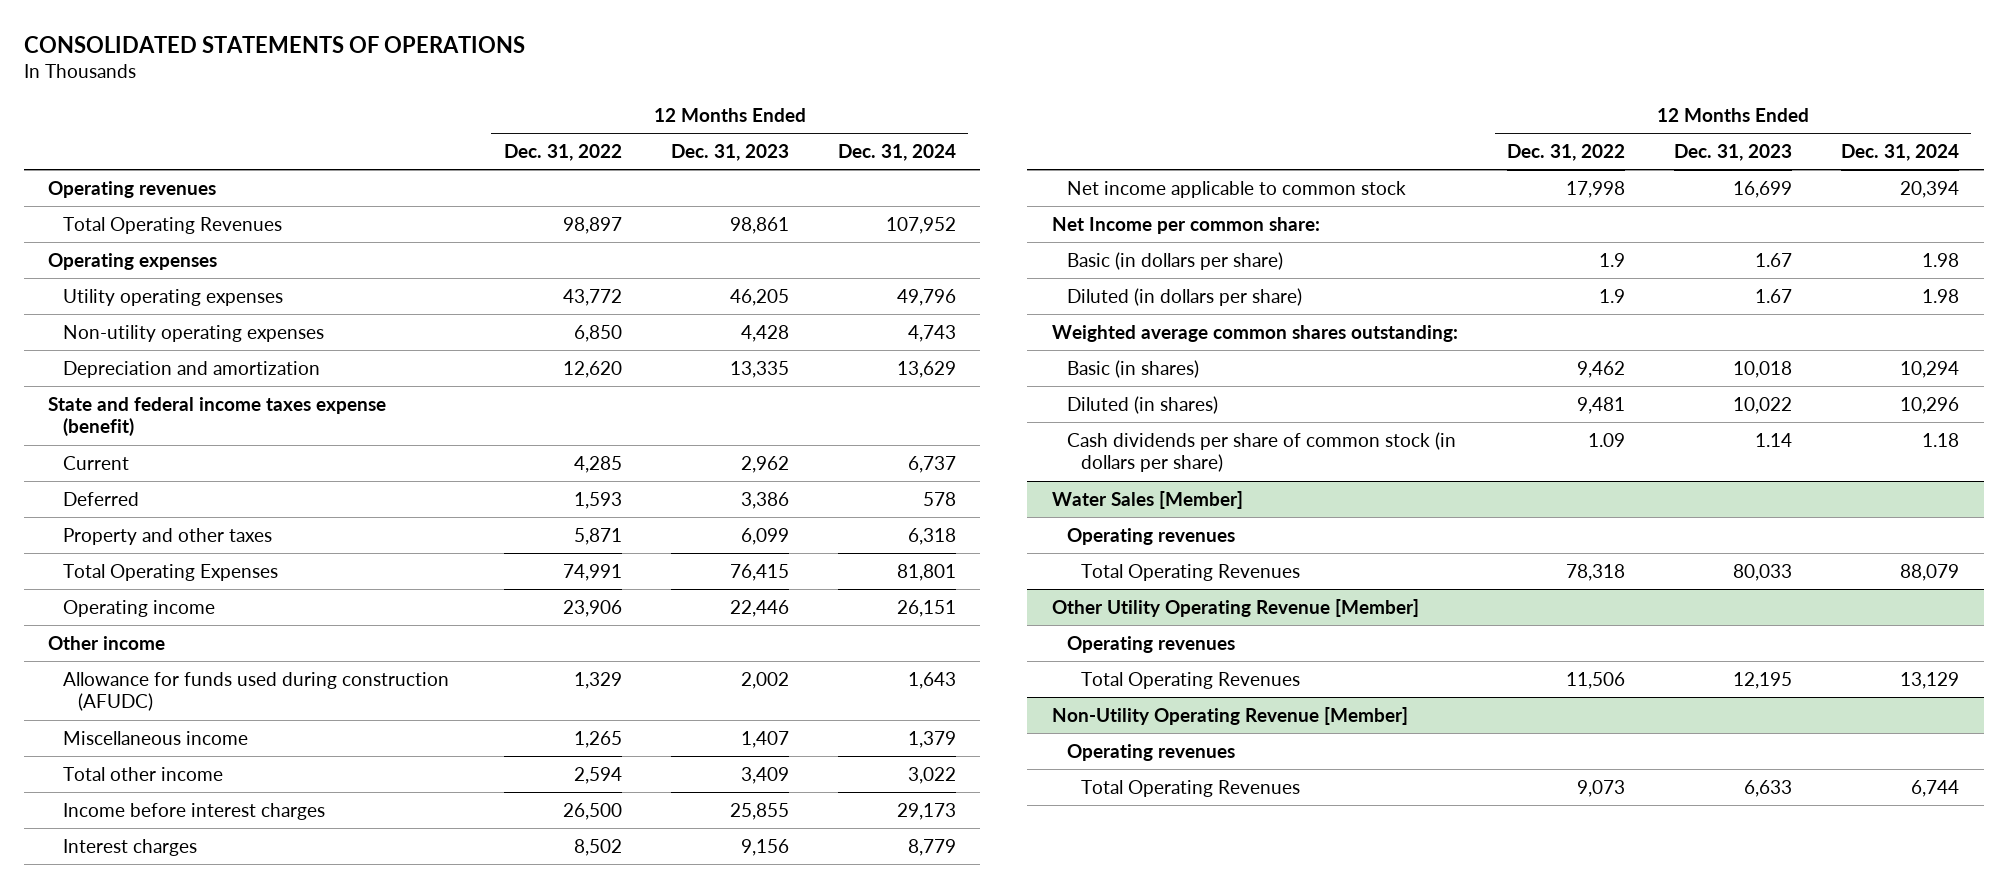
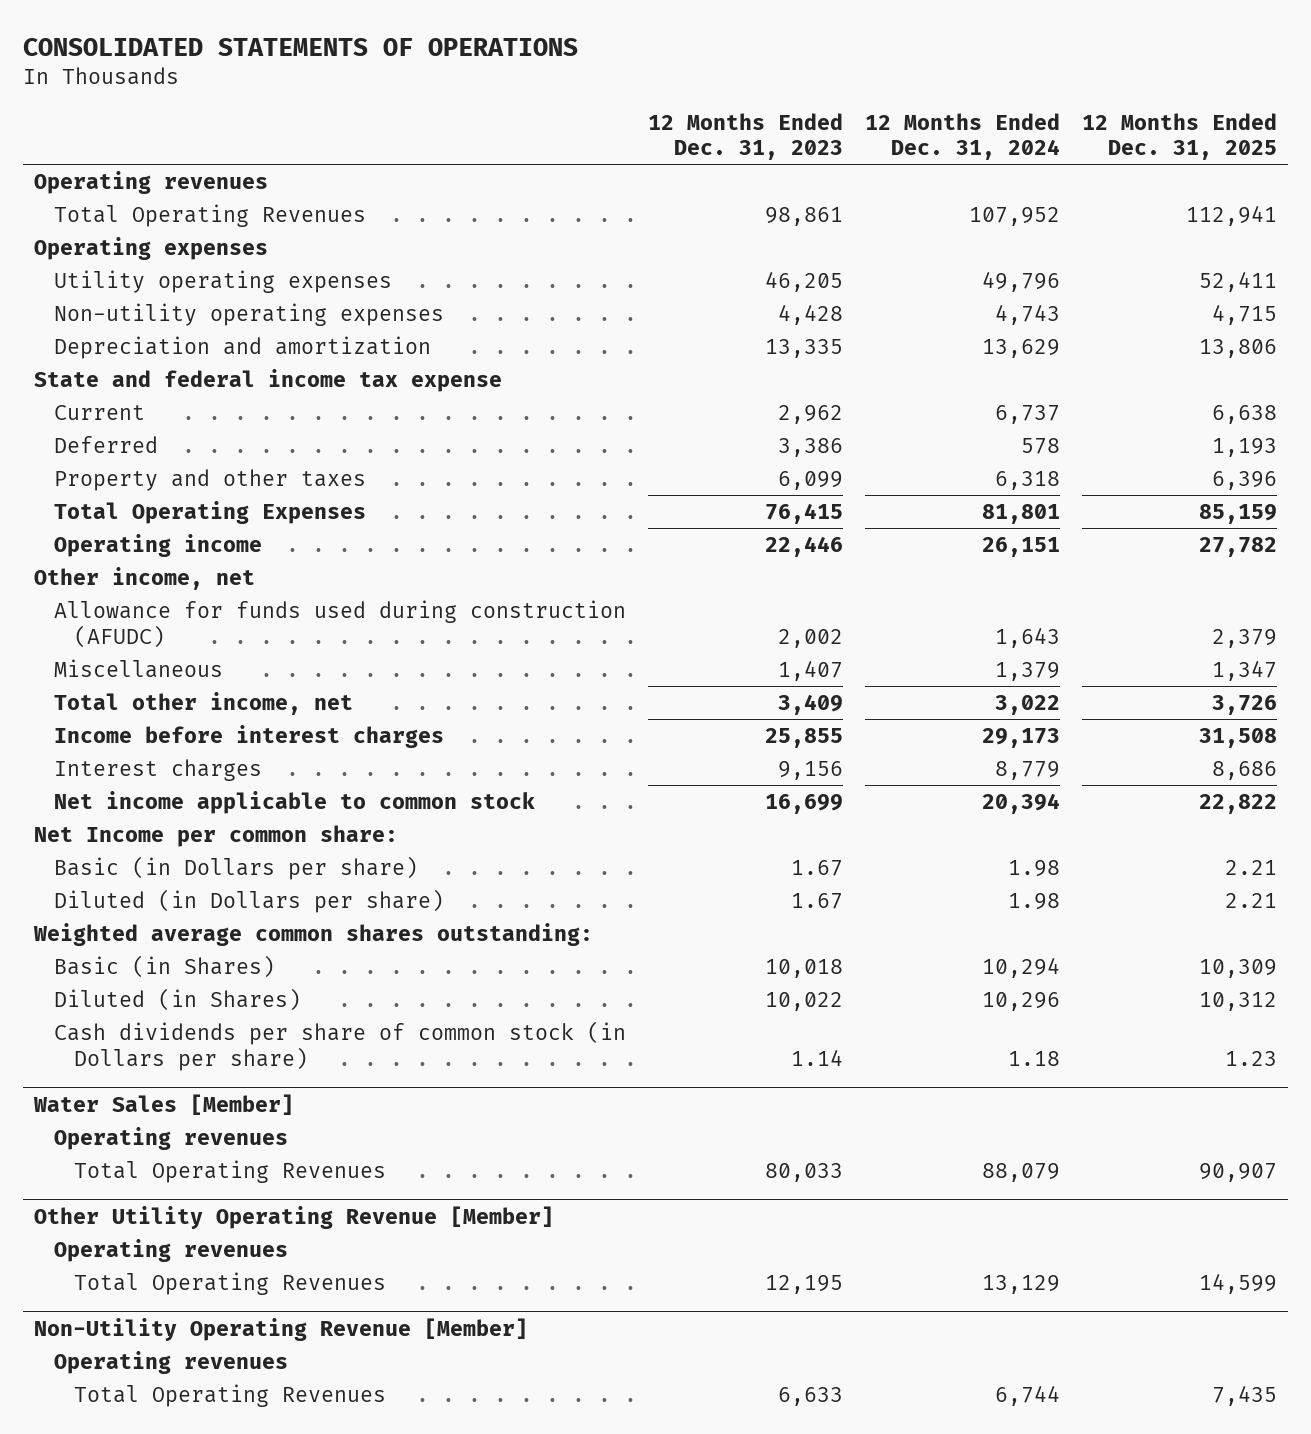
- | 12 Months Ended Dec. 31, 2022 | 12 Months Ended Dec. 31, 2023 | 12 Months Ended Dec. 31, 2024
+ | 12 Months Ended Dec. 31, 2023 | 12 Months Ended Dec. 31, 2024 | 12 Months Ended Dec. 31, 2025
- State and federal income taxes expense (benefit)
+ State and federal income tax expense
- Other income
+ Other income, net
- Miscellaneous income | 1,265 | 1,407 | 1,379
- Total other income | 2,594 | 3,409 | 3,022
+ Miscellaneous | 1,407 | 1,379 | 1,347
+ Total other income, net | 3,409 | 3,022 | 3,726
- Basic (in dollars per share) | 1.9 | 1.67 | 1.98
- Diluted (in dollars per share) | 1.9 | 1.67 | 1.98
+ Basic (in Dollars per share) | 1.67 | 1.98 | 2.21
+ Diluted (in Dollars per share) | 1.67 | 1.98 | 2.21
- Basic (in shares) | 9,462 | 10,018 | 10,294
- Diluted (in shares) | 9,481 | 10,022 | 10,296
- Cash dividends per share of common stock (in dollars per share) | 1.09 | 1.14 | 1.18
+ Basic (in Shares) | 10,018 | 10,294 | 10,309
+ Diluted (in Shares) | 10,022 | 10,296 | 10,312
+ Cash dividends per share of common stock (in Dollars per share) | 1.14 | 1.18 | 1.23

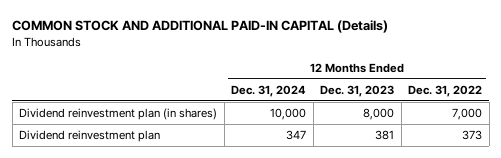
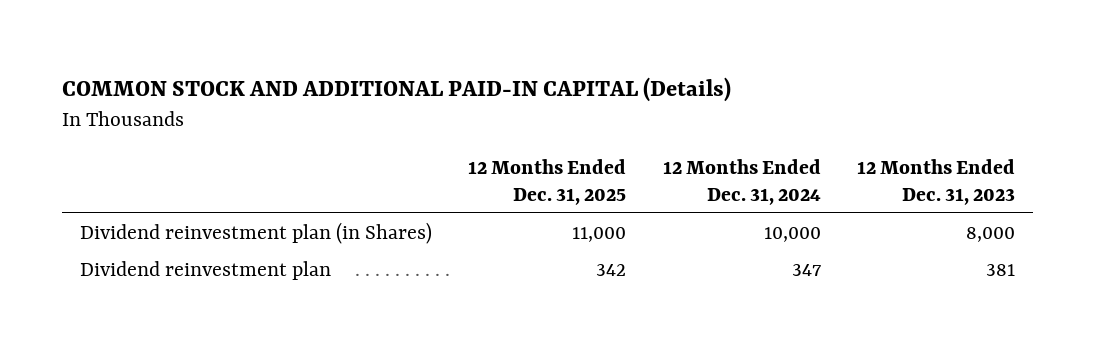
- | 12 Months Ended Dec. 31, 2024 | 12 Months Ended Dec. 31, 2023 | 12 Months Ended Dec. 31, 2022
+ | 12 Months Ended Dec. 31, 2025 | 12 Months Ended Dec. 31, 2024 | 12 Months Ended Dec. 31, 2023
- Dividend reinvestment plan (in shares) | 10,000 | 8,000 | 7,000
+ Dividend reinvestment plan (in Shares) | 11,000 | 10,000 | 8,000

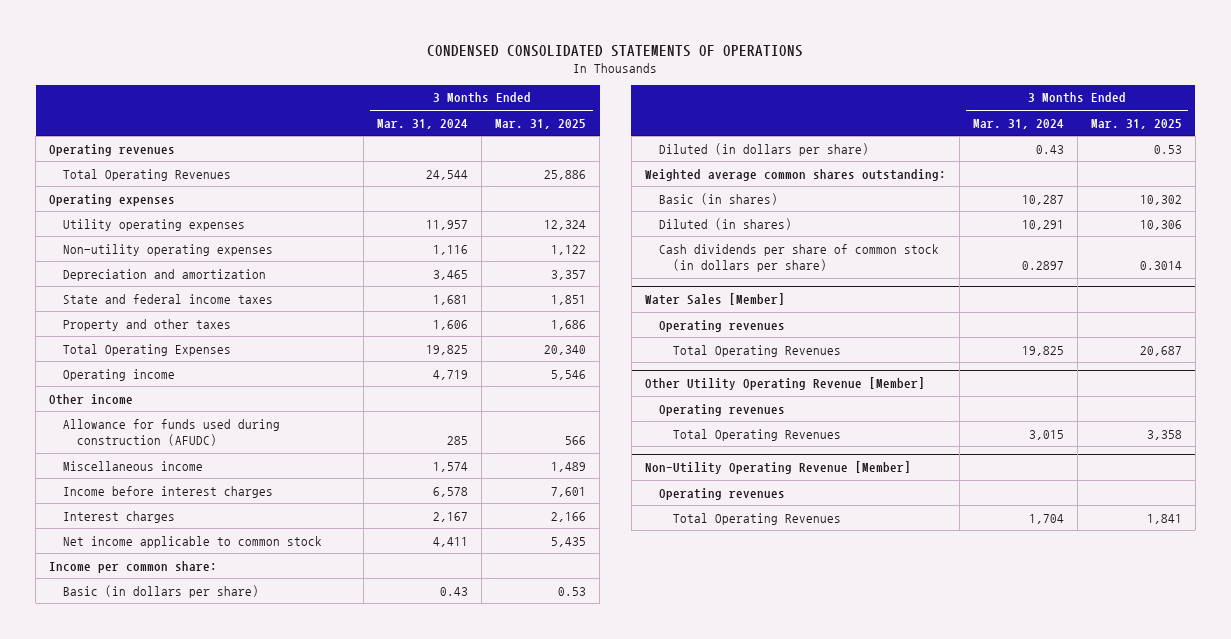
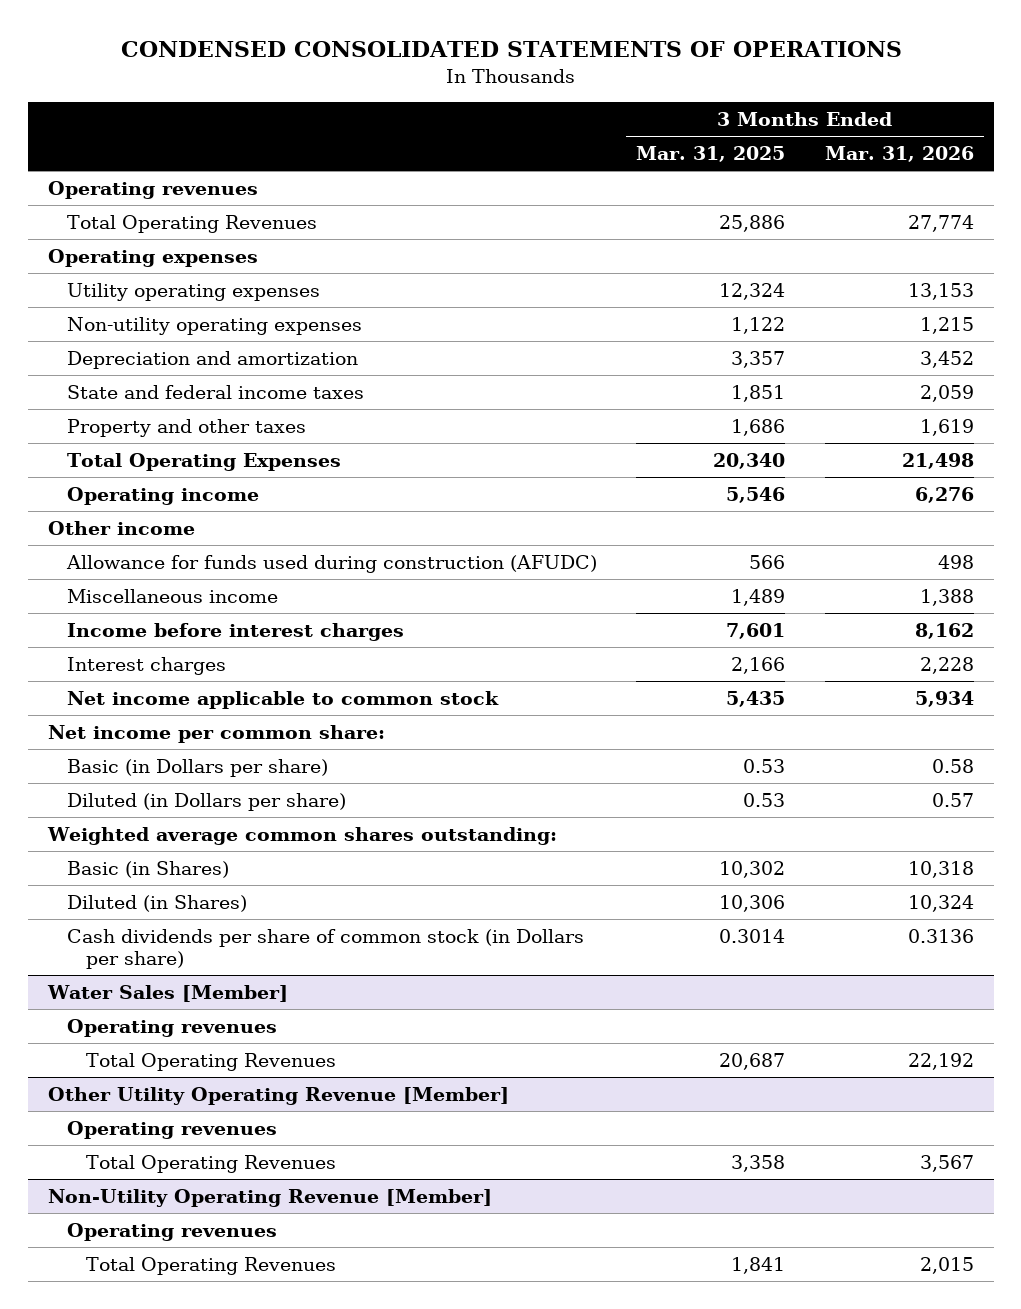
- | 3 Months Ended Mar. 31, 2024 | 3 Months Ended Mar. 31, 2025
+ | 3 Months Ended Mar. 31, 2025 | 3 Months Ended Mar. 31, 2026
- Income per common share:
- Basic (in dollars per share) | 0.43 | 0.53
- Diluted (in dollars per share) | 0.43 | 0.53
+ Net income per common share:
+ Basic (in Dollars per share) | 0.53 | 0.58
+ Diluted (in Dollars per share) | 0.53 | 0.57
- Basic (in shares) | 10,287 | 10,302
- Diluted (in shares) | 10,291 | 10,306
- Cash dividends per share of common stock (in dollars per share) | 0.2897 | 0.3014
+ Basic (in Shares) | 10,302 | 10,318
+ Diluted (in Shares) | 10,306 | 10,324
+ Cash dividends per share of common stock (in Dollars per share) | 0.3014 | 0.3136

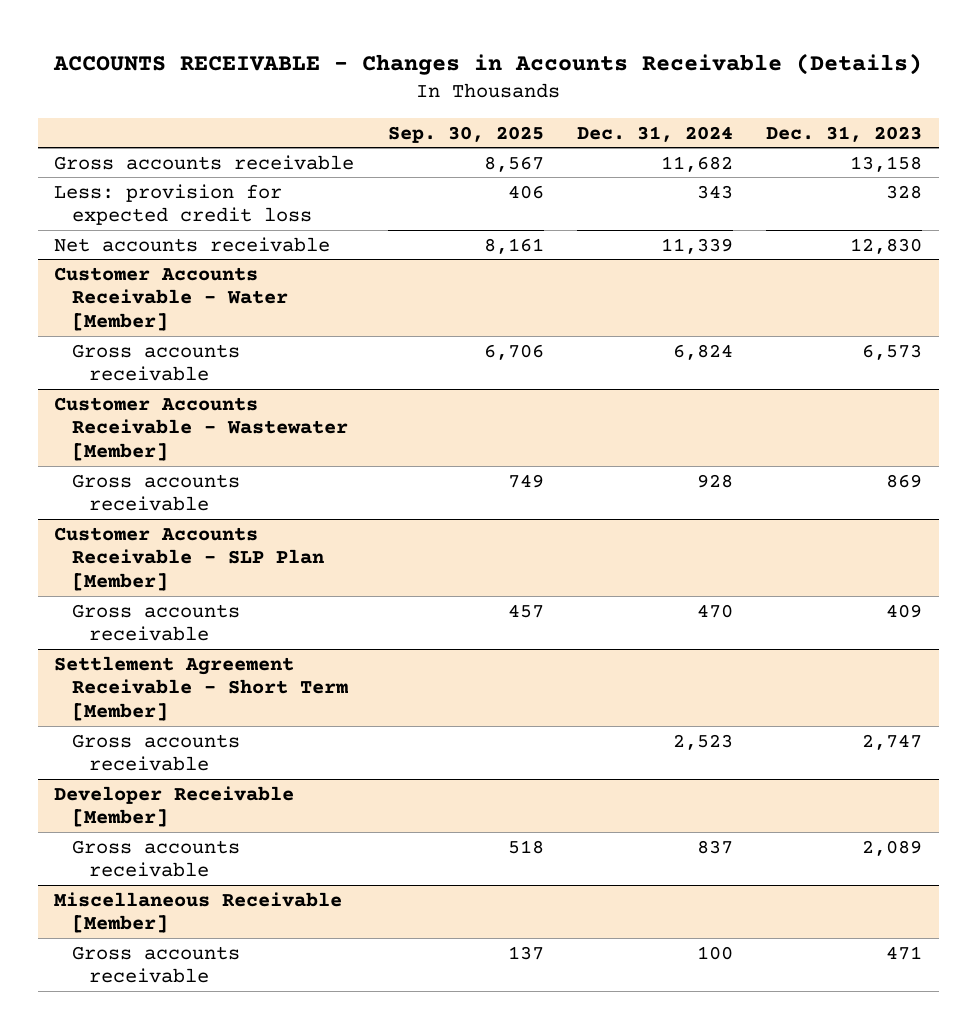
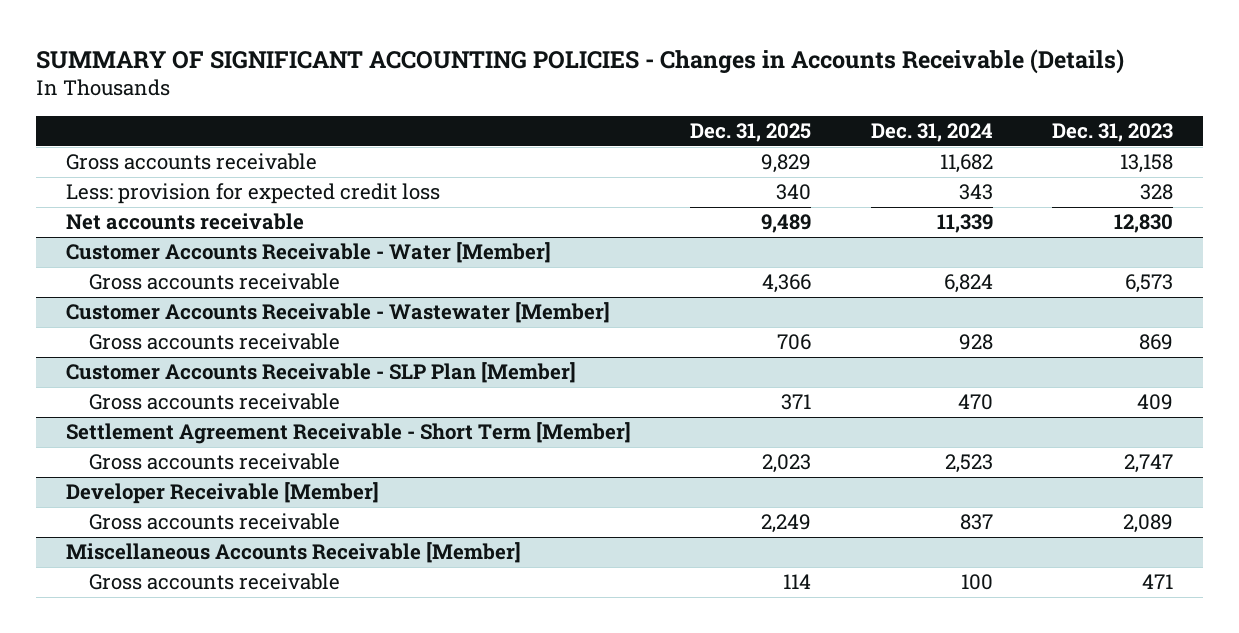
- ACCOUNTS RECEIVABLE - Changes in Accounts Receivable (Details)
+ SUMMARY OF SIGNIFICANT ACCOUNTING POLICIES - Changes in Accounts Receivable (Details)
- | Sep. 30, 2025 | Dec. 31, 2024 | Dec. 31, 2023
+ | Dec. 31, 2025 | Dec. 31, 2024 | Dec. 31, 2023
- Miscellaneous Receivable [Member]
+ Miscellaneous Accounts Receivable [Member]

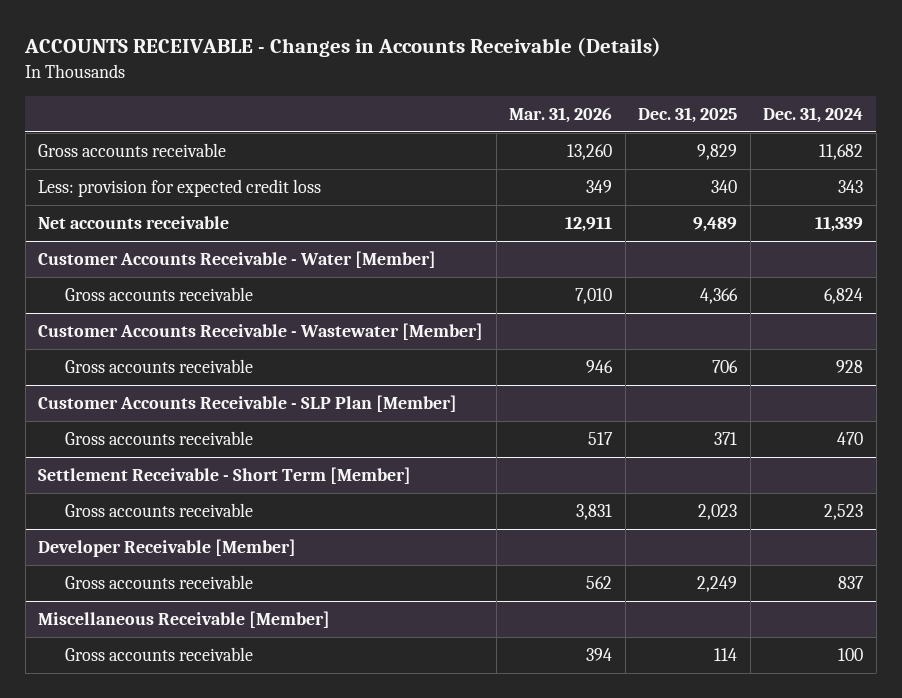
- SUMMARY OF SIGNIFICANT ACCOUNTING POLICIES - Changes in Accounts Receivable (Details)
+ ACCOUNTS RECEIVABLE - Changes in Accounts Receivable (Details)
- | Dec. 31, 2025 | Dec. 31, 2024 | Dec. 31, 2023
+ | Mar. 31, 2026 | Dec. 31, 2025 | Dec. 31, 2024
- Settlement Agreement Receivable - Short Term [Member]
+ Settlement Receivable - Short Term [Member]
- Miscellaneous Accounts Receivable [Member]
+ Miscellaneous Receivable [Member]

